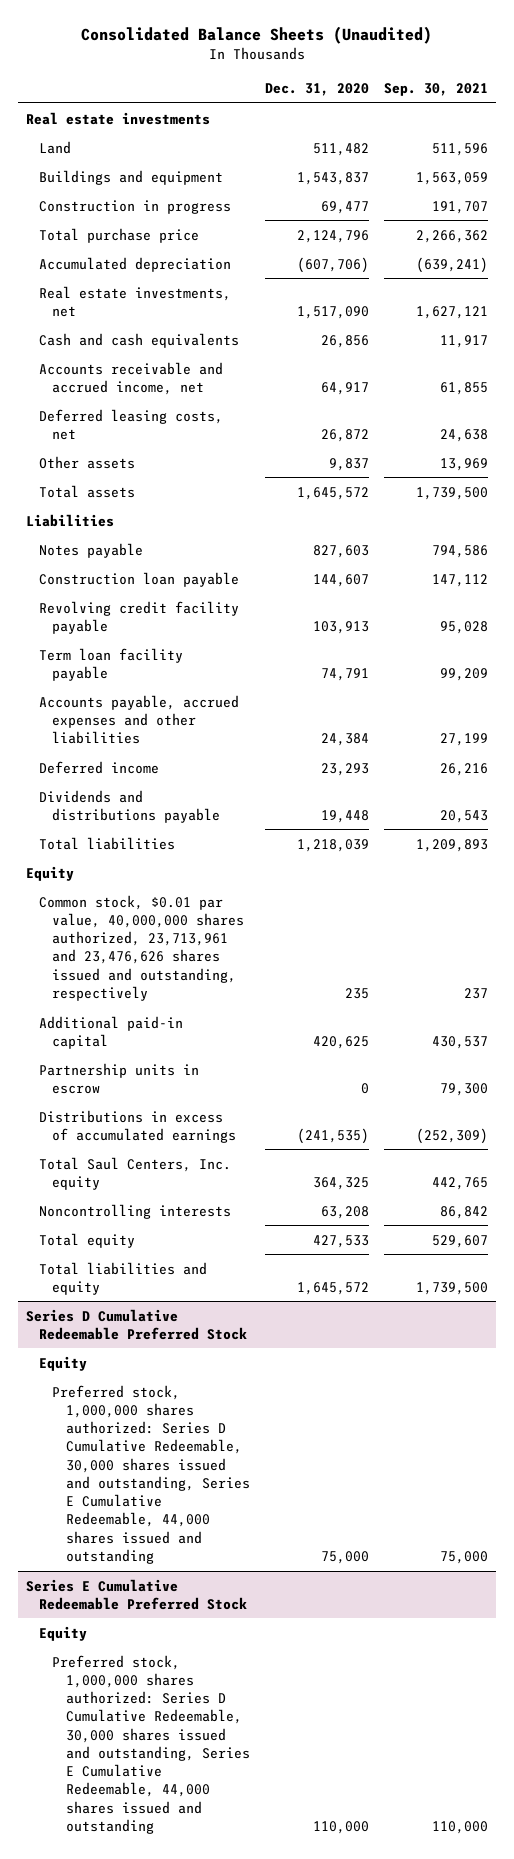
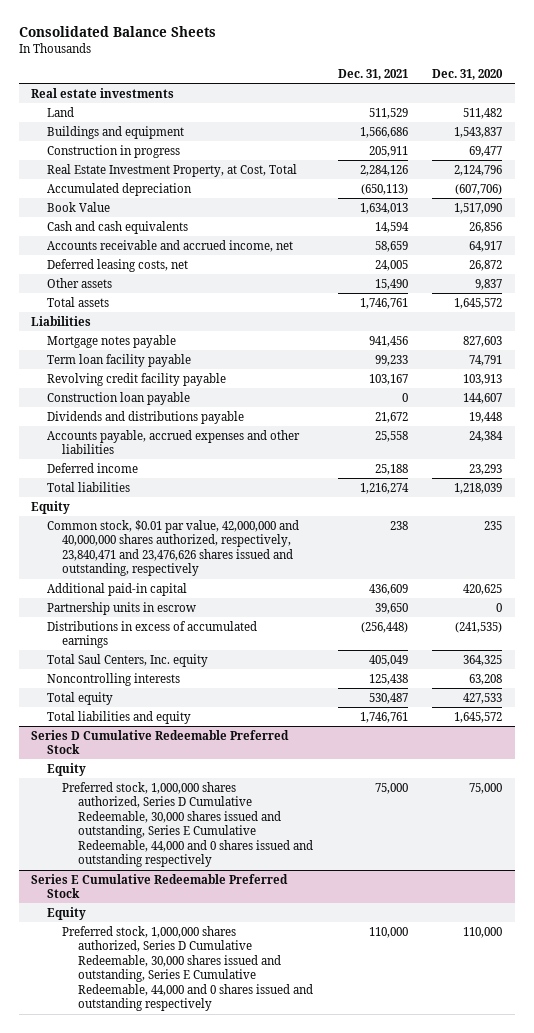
- Consolidated Balance Sheets (Unaudited)
+ Consolidated Balance Sheets
- | Dec. 31, 2020 | Sep. 30, 2021
+ | Dec. 31, 2021 | Dec. 31, 2020
- Total purchase price | 2,124,796 | 2,266,362
+ Real Estate Investment Property, at Cost, Total | 2,284,126 | 2,124,796
- Real estate investments, net | 1,517,090 | 1,627,121
+ Book Value | 1,634,013 | 1,517,090
- Notes payable | 827,603 | 794,586
+ Mortgage notes payable | 941,456 | 827,603
moved down: Revolving credit facility payable | 103,167 | 103,913
moved down: Construction loan payable | 0 | 144,607
moved up: Dividends and distributions payable | 21,672 | 19,448
- Common stock, $0.01 par value, 40,000,000 shares authorized, 23,713,961 and 23,476,626 shares issued and outstanding, respectively | 235 | 237
+ Common stock, $0.01 par value, 42,000,000 and 40,000,000 shares authorized, respectively, 23,840,471 and 23,476,626 shares issued and outstanding, respectively | 238 | 235
@ Series D Cumulative Redeemable Preferred Stock
- Preferred stock, 1,000,000 shares authorized: Series D Cumulative Redeemable, 30,000 shares issued and outstanding, Series E Cumulative Redeemable, 44,000 shares issued and outstanding | 75,000 | 75,000
+ Preferred stock, 1,000,000 shares authorized, Series D Cumulative Redeemable, 30,000 shares issued and outstanding, Series E Cumulative Redeemable, 44,000 and 0 shares issued and outstanding respectively | 75,000 | 75,000
@ Series E Cumulative Redeemable Preferred Stock
- Preferred stock, 1,000,000 shares authorized: Series D Cumulative Redeemable, 30,000 shares issued and outstanding, Series E Cumulative Redeemable, 44,000 shares issued and outstanding | 110,000 | 110,000
+ Preferred stock, 1,000,000 shares authorized, Series D Cumulative Redeemable, 30,000 shares issued and outstanding, Series E Cumulative Redeemable, 44,000 and 0 shares issued and outstanding respectively | 110,000 | 110,000

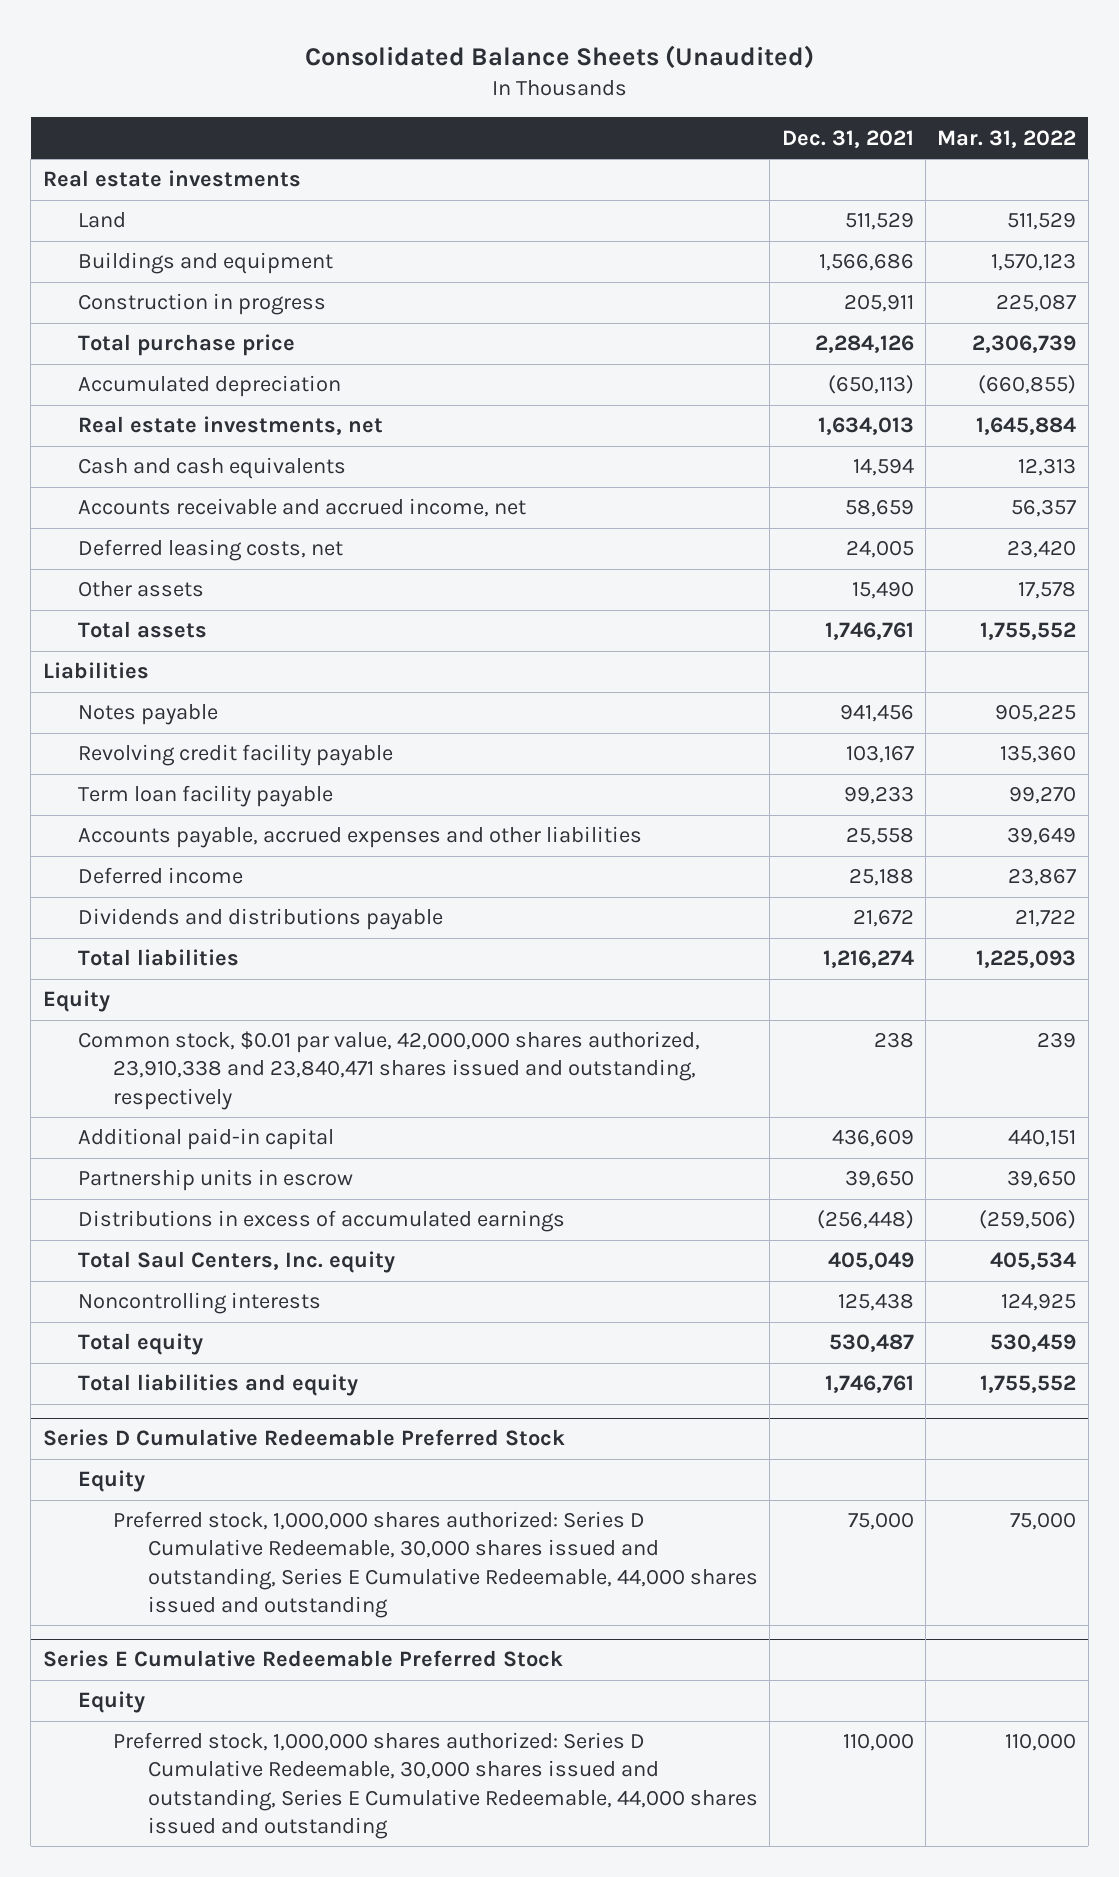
- Consolidated Balance Sheets
+ Consolidated Balance Sheets (Unaudited)
- | Dec. 31, 2021 | Dec. 31, 2020
+ | Dec. 31, 2021 | Mar. 31, 2022
- Real Estate Investment Property, at Cost, Total | 2,284,126 | 2,124,796
+ Total purchase price | 2,284,126 | 2,306,739
- Book Value | 1,634,013 | 1,517,090
+ Real estate investments, net | 1,634,013 | 1,645,884
- Mortgage notes payable | 941,456 | 827,603
+ Notes payable | 941,456 | 905,225
- Construction loan payable | 0 | 144,607
moved down: Term loan facility payable | 99,233 | 99,270
moved down: Dividends and distributions payable | 21,672 | 21,722
- Common stock, $0.01 par value, 42,000,000 and 40,000,000 shares authorized, respectively, 23,840,471 and 23,476,626 shares issued and outstanding, respectively | 238 | 235
+ Common stock, $0.01 par value, 42,000,000 shares authorized, 23,910,338 and 23,840,471 shares issued and outstanding, respectively | 238 | 239
@ Series D Cumulative Redeemable Preferred Stock
- Preferred stock, 1,000,000 shares authorized, Series D Cumulative Redeemable, 30,000 shares issued and outstanding, Series E Cumulative Redeemable, 44,000 and 0 shares issued and outstanding respectively | 75,000 | 75,000
+ Preferred stock, 1,000,000 shares authorized: Series D Cumulative Redeemable, 30,000 shares issued and outstanding, Series E Cumulative Redeemable, 44,000 shares issued and outstanding | 75,000 | 75,000
@ Series E Cumulative Redeemable Preferred Stock
- Preferred stock, 1,000,000 shares authorized, Series D Cumulative Redeemable, 30,000 shares issued and outstanding, Series E Cumulative Redeemable, 44,000 and 0 shares issued and outstanding respectively | 110,000 | 110,000
+ Preferred stock, 1,000,000 shares authorized: Series D Cumulative Redeemable, 30,000 shares issued and outstanding, Series E Cumulative Redeemable, 44,000 shares issued and outstanding | 110,000 | 110,000

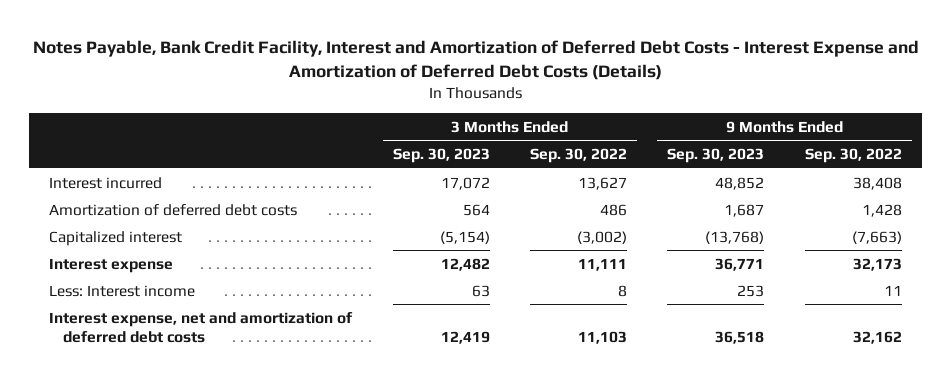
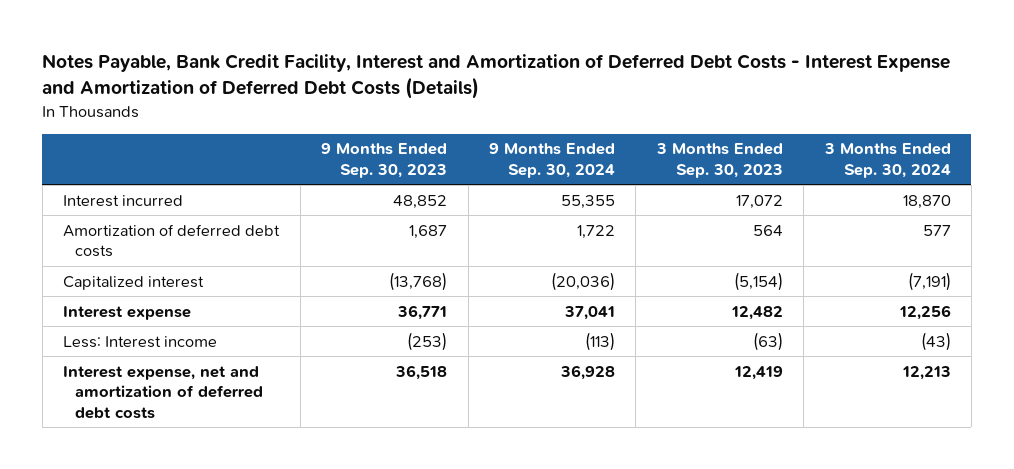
- | 3 Months Ended Sep. 30, 2023 | 3 Months Ended Sep. 30, 2022 | 9 Months Ended Sep. 30, 2023 | 9 Months Ended Sep. 30, 2022
+ | 9 Months Ended Sep. 30, 2023 | 9 Months Ended Sep. 30, 2024 | 3 Months Ended Sep. 30, 2023 | 3 Months Ended Sep. 30, 2024
- Less: Interest income | 63 | 8 | 253 | 11
+ Less: Interest income | (253) | (113) | (63) | (43)

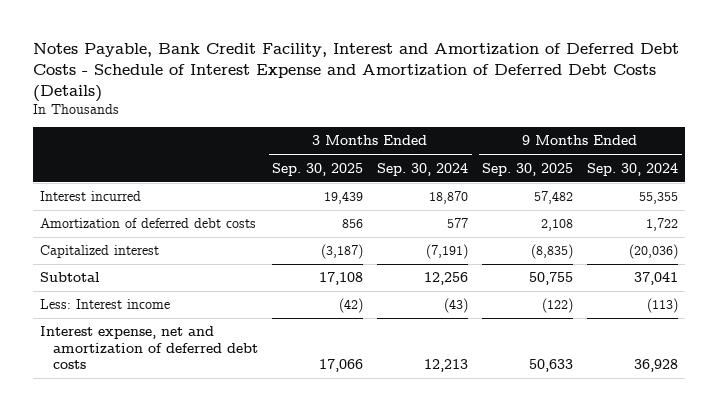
- Notes Payable, Bank Credit Facility, Interest and Amortization of Deferred Debt Costs - Interest Expense and Amortization of Deferred Debt Costs (Details)
+ Notes Payable, Bank Credit Facility, Interest and Amortization of Deferred Debt Costs - Schedule of Interest Expense and Amortization of Deferred Debt Costs (Details)
- | 9 Months Ended Sep. 30, 2023 | 9 Months Ended Sep. 30, 2024 | 3 Months Ended Sep. 30, 2023 | 3 Months Ended Sep. 30, 2024
+ | 3 Months Ended Sep. 30, 2025 | 3 Months Ended Sep. 30, 2024 | 9 Months Ended Sep. 30, 2025 | 9 Months Ended Sep. 30, 2024
- Interest expense | 36,771 | 37,041 | 12,482 | 12,256
+ Subtotal | 17,108 | 12,256 | 50,755 | 37,041

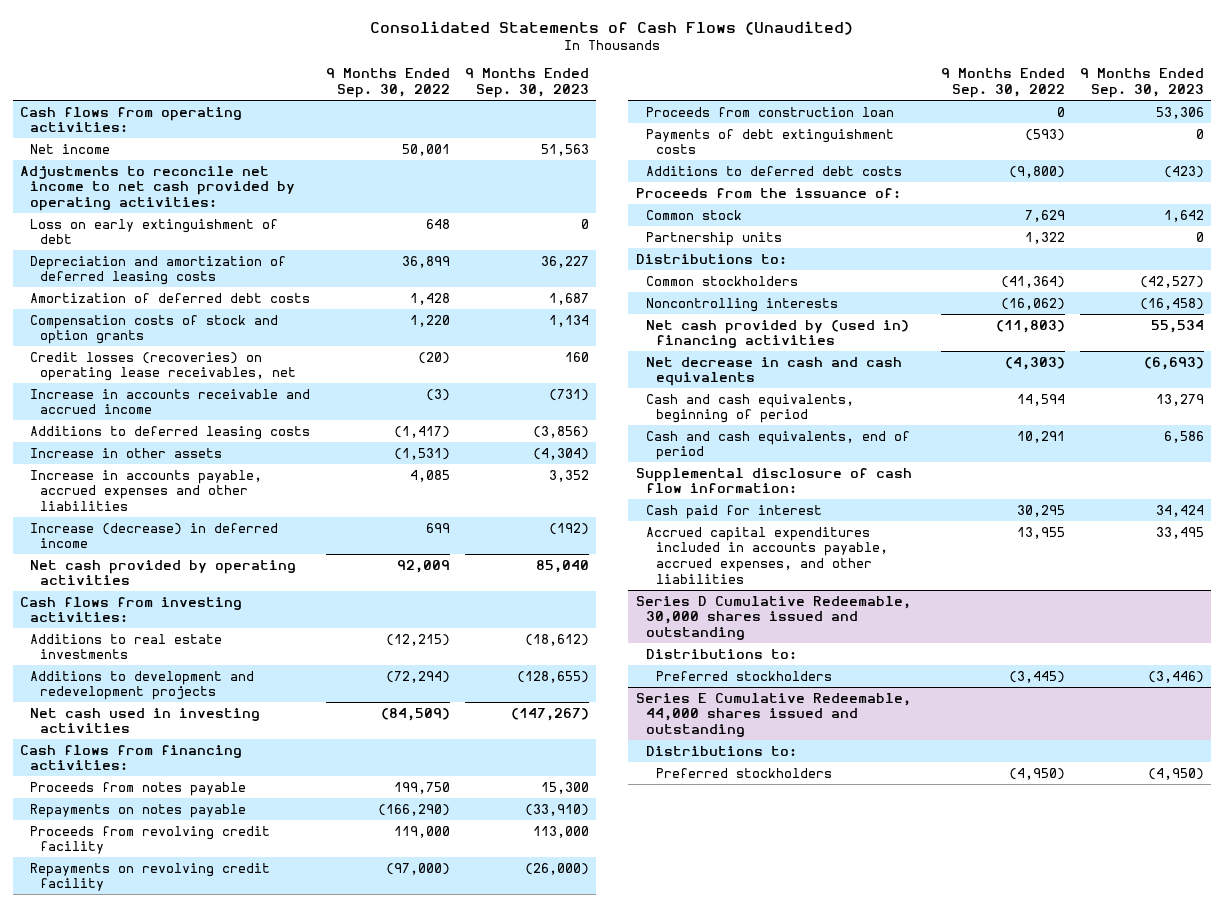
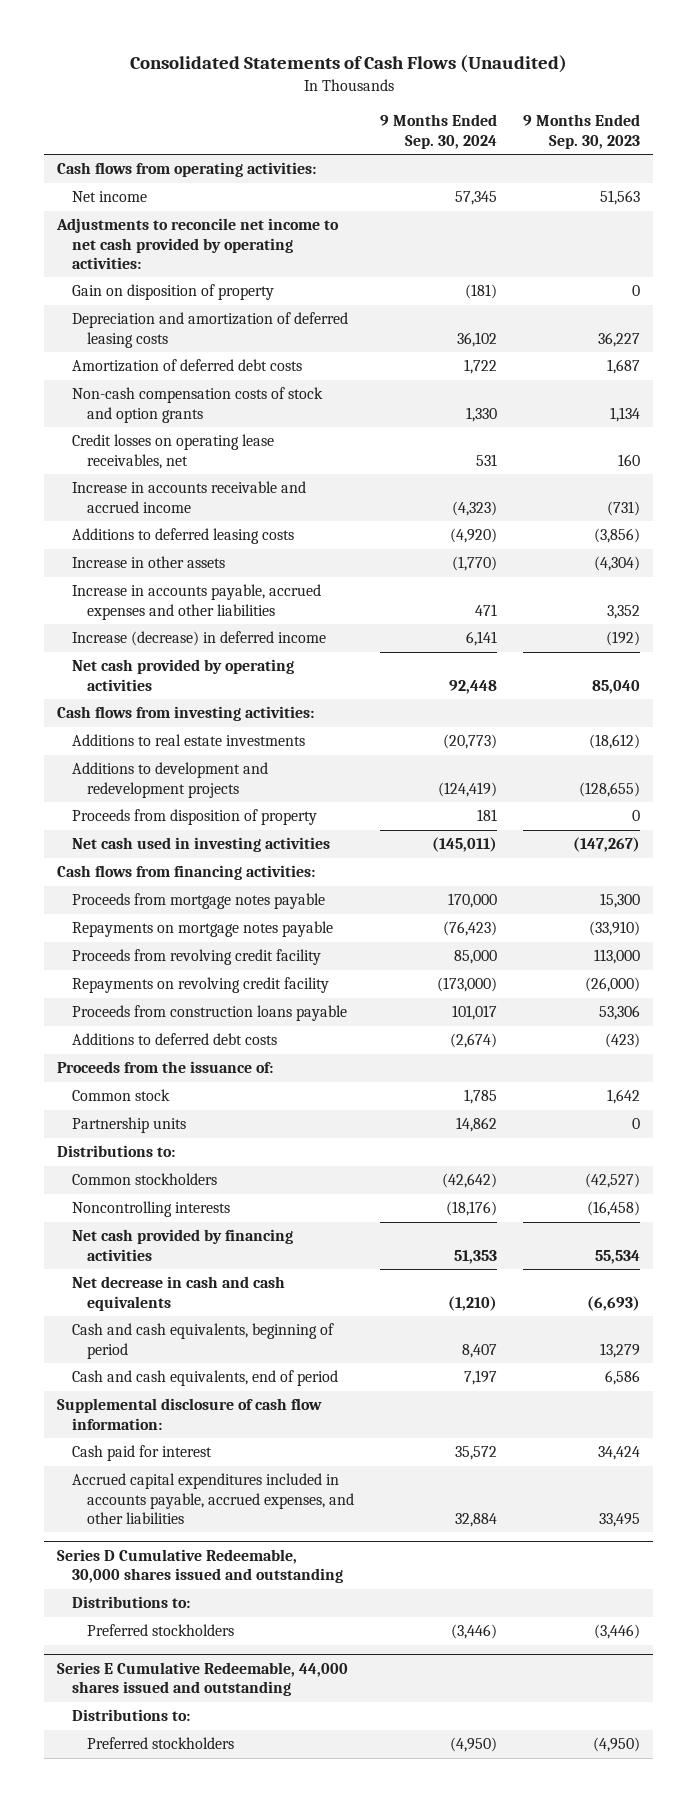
- | 9 Months Ended Sep. 30, 2022 | 9 Months Ended Sep. 30, 2023
+ | 9 Months Ended Sep. 30, 2024 | 9 Months Ended Sep. 30, 2023
- Loss on early extinguishment of debt | 648 | 0
+ Gain on disposition of property | (181) | 0
- Compensation costs of stock and option grants | 1,220 | 1,134
- Credit losses (recoveries) on operating lease receivables, net | (20) | 160
+ Non-cash compensation costs of stock and option grants | 1,330 | 1,134
+ Credit losses on operating lease receivables, net | 531 | 160
+ Proceeds from disposition of property | 181 | 0
- Proceeds from notes payable | 199,750 | 15,300
- Repayments on notes payable | (166,290) | (33,910)
+ Proceeds from mortgage notes payable | 170,000 | 15,300
+ Repayments on mortgage notes payable | (76,423) | (33,910)
- Proceeds from construction loan | 0 | 53,306
- Payments of debt extinguishment costs | (593) | 0
+ Proceeds from construction loans payable | 101,017 | 53,306
- Net cash provided by (used in) financing activities | (11,803) | 55,534
+ Net cash provided by financing activities | 51,353 | 55,534

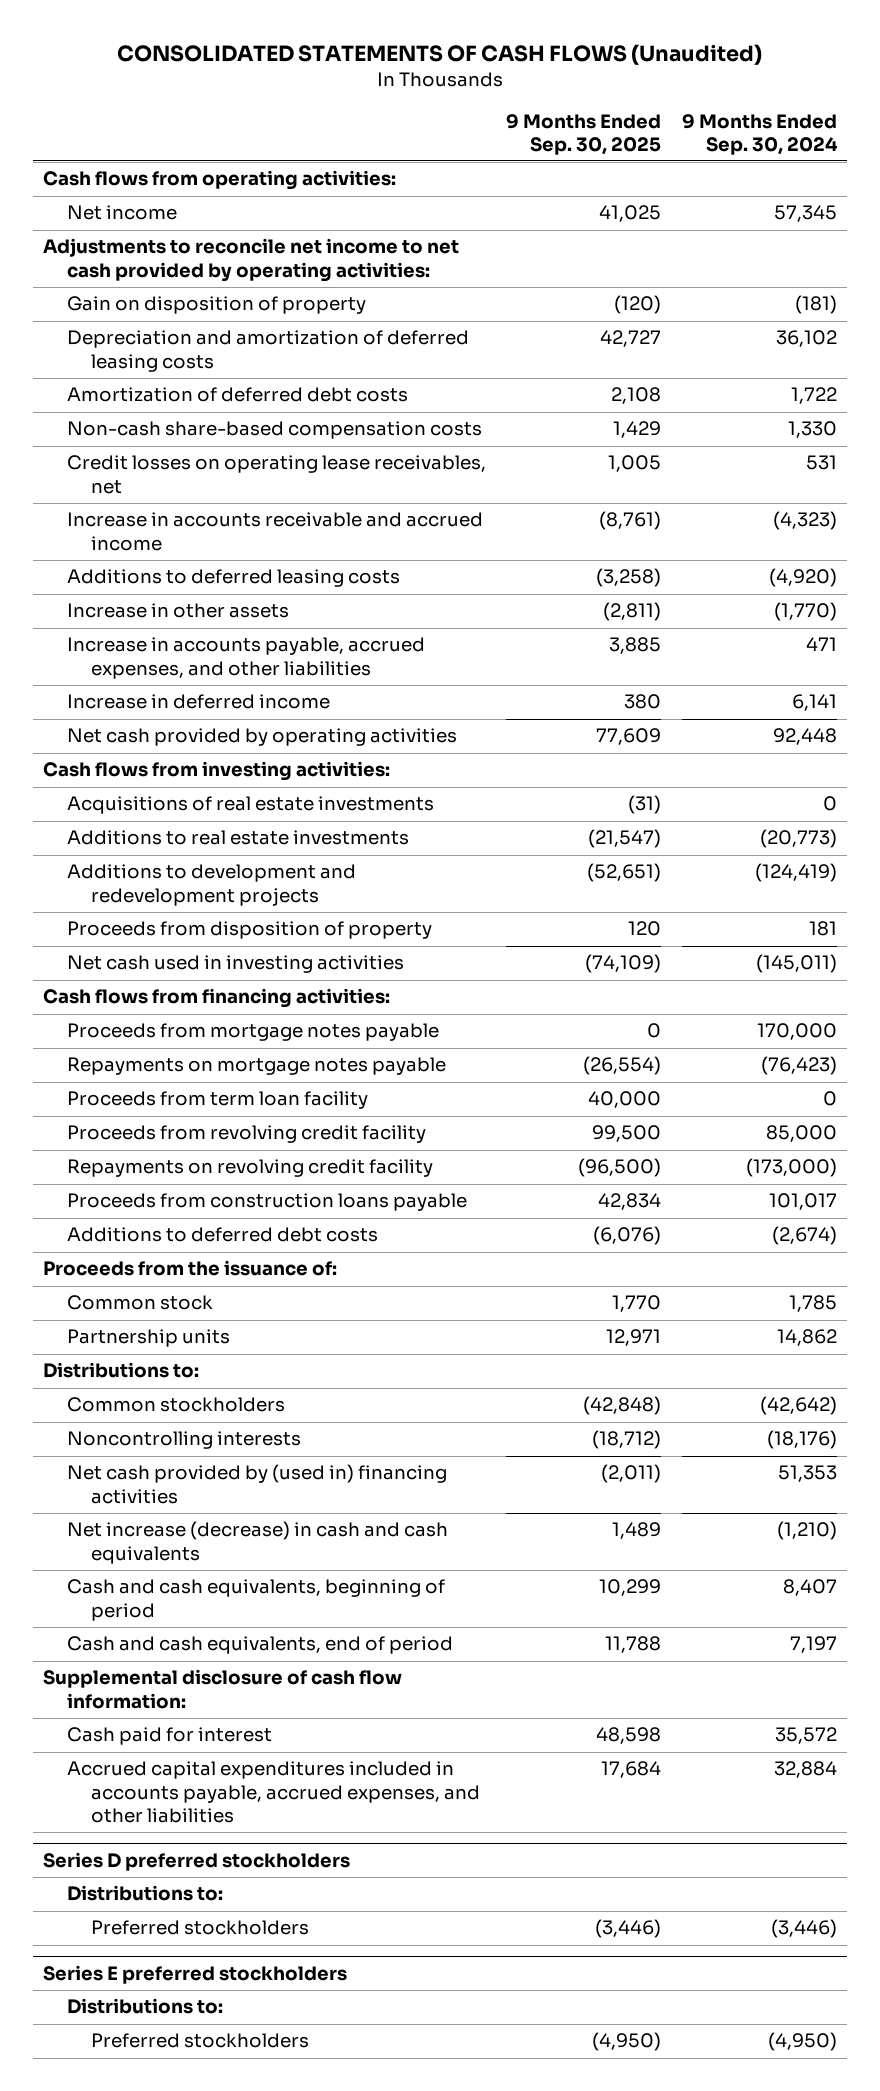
- Consolidated Statements of Cash Flows (Unaudited)
+ CONSOLIDATED STATEMENTS OF CASH FLOWS (Unaudited)
- | 9 Months Ended Sep. 30, 2024 | 9 Months Ended Sep. 30, 2023
+ | 9 Months Ended Sep. 30, 2025 | 9 Months Ended Sep. 30, 2024
- Non-cash compensation costs of stock and option grants | 1,330 | 1,134
+ Non-cash share-based compensation costs | 1,429 | 1,330
- Increase in accounts payable, accrued expenses and other liabilities | 471 | 3,352
- Increase (decrease) in deferred income | 6,141 | (192)
+ Increase in accounts payable, accrued expenses, and other liabilities | 3,885 | 471
+ Increase in deferred income | 380 | 6,141
+ Acquisitions of real estate investments | (31) | 0
+ Proceeds from term loan facility | 40,000 | 0
- Net cash provided by financing activities | 51,353 | 55,534
- Net decrease in cash and cash equivalents | (1,210) | (6,693)
+ Net cash provided by (used in) financing activities | (2,011) | 51,353
+ Net increase (decrease) in cash and cash equivalents | 1,489 | (1,210)
- Series D Cumulative Redeemable, 30,000 shares issued and outstanding
+ Series D preferred stockholders
- Series E Cumulative Redeemable, 44,000 shares issued and outstanding
+ Series E preferred stockholders

